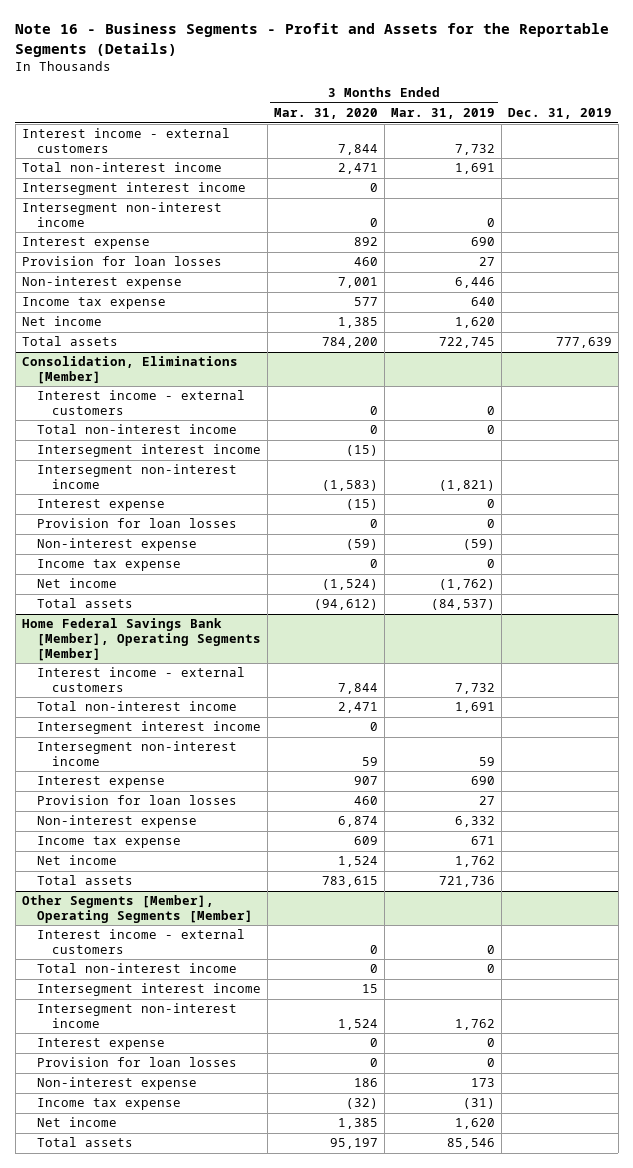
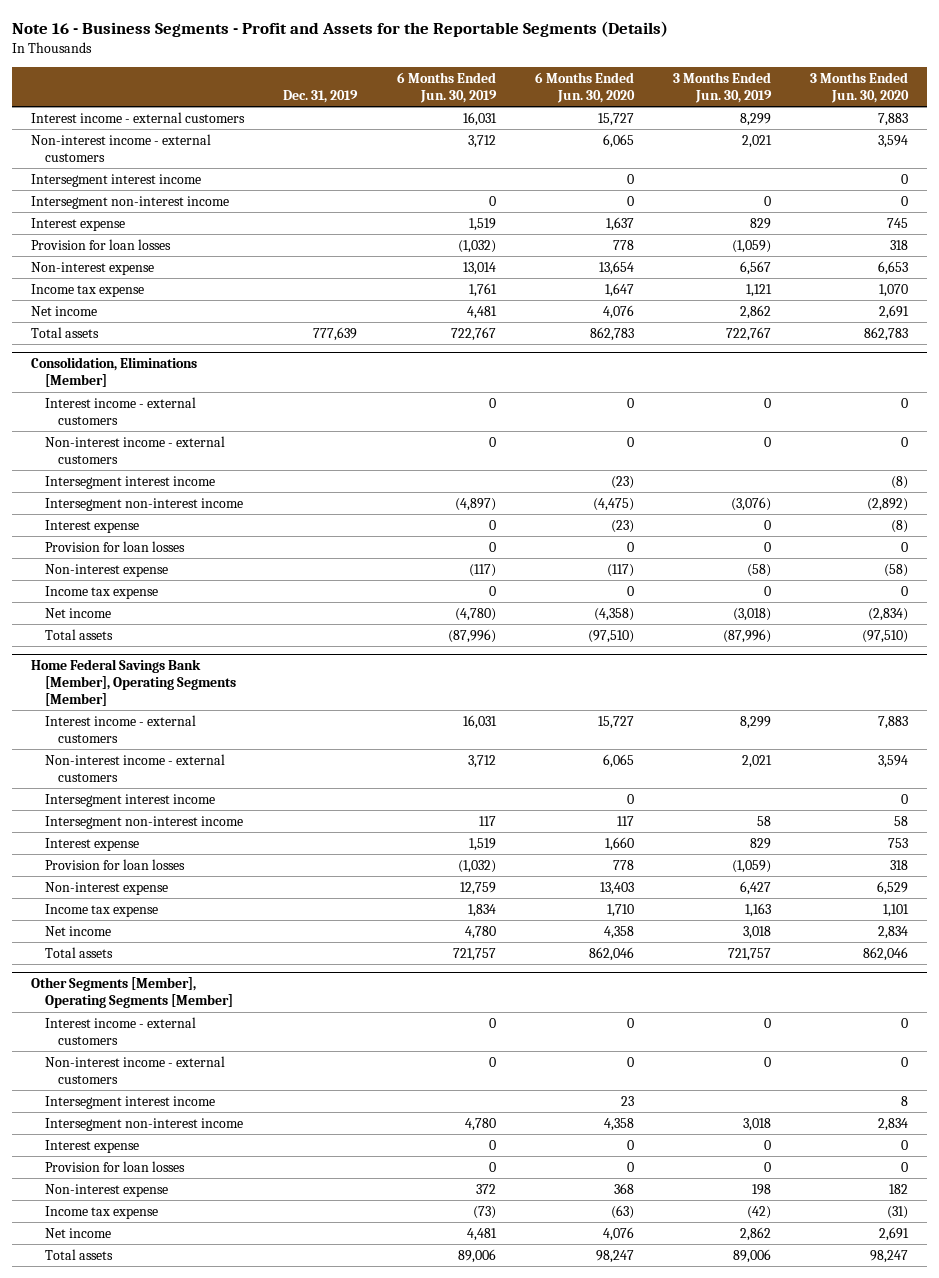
- | 3 Months Ended Mar. 31, 2020 | 3 Months Ended Mar. 31, 2019 | Dec. 31, 2019
+ | Dec. 31, 2019 | 6 Months Ended Jun. 30, 2019 | 6 Months Ended Jun. 30, 2020 | 3 Months Ended Jun. 30, 2019 | 3 Months Ended Jun. 30, 2020
- Total non-interest income | 2,471 | 1,691 |
+ Non-interest income - external customers | | 3,712 | 6,065 | 2,021 | 3,594
@ Consolidation, Eliminations [Member]
- Total non-interest income | 0 | 0 |
+ Non-interest income - external customers | | 0 | 0 | 0 | 0
@ Home Federal Savings Bank [Member], Operating Segments [Member]
- Total non-interest income | 2,471 | 1,691 |
+ Non-interest income - external customers | | 3,712 | 6,065 | 2,021 | 3,594
@ Other Segments [Member], Operating Segments [Member]
- Total non-interest income | 0 | 0 |
+ Non-interest income - external customers | | 0 | 0 | 0 | 0

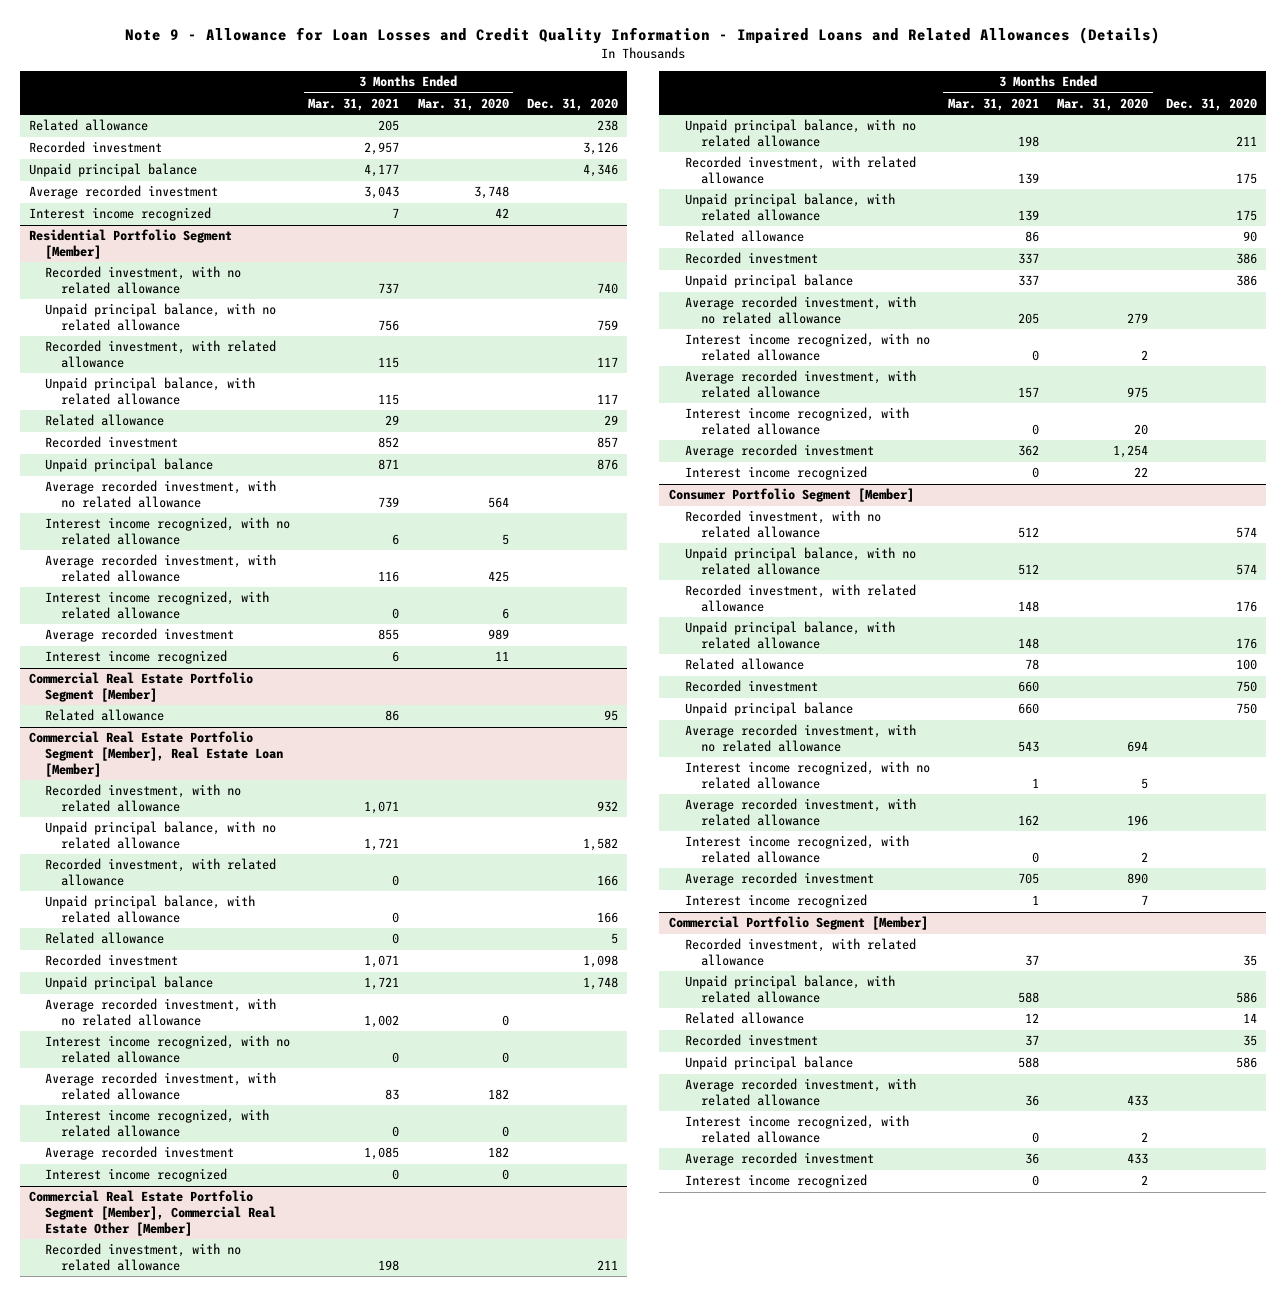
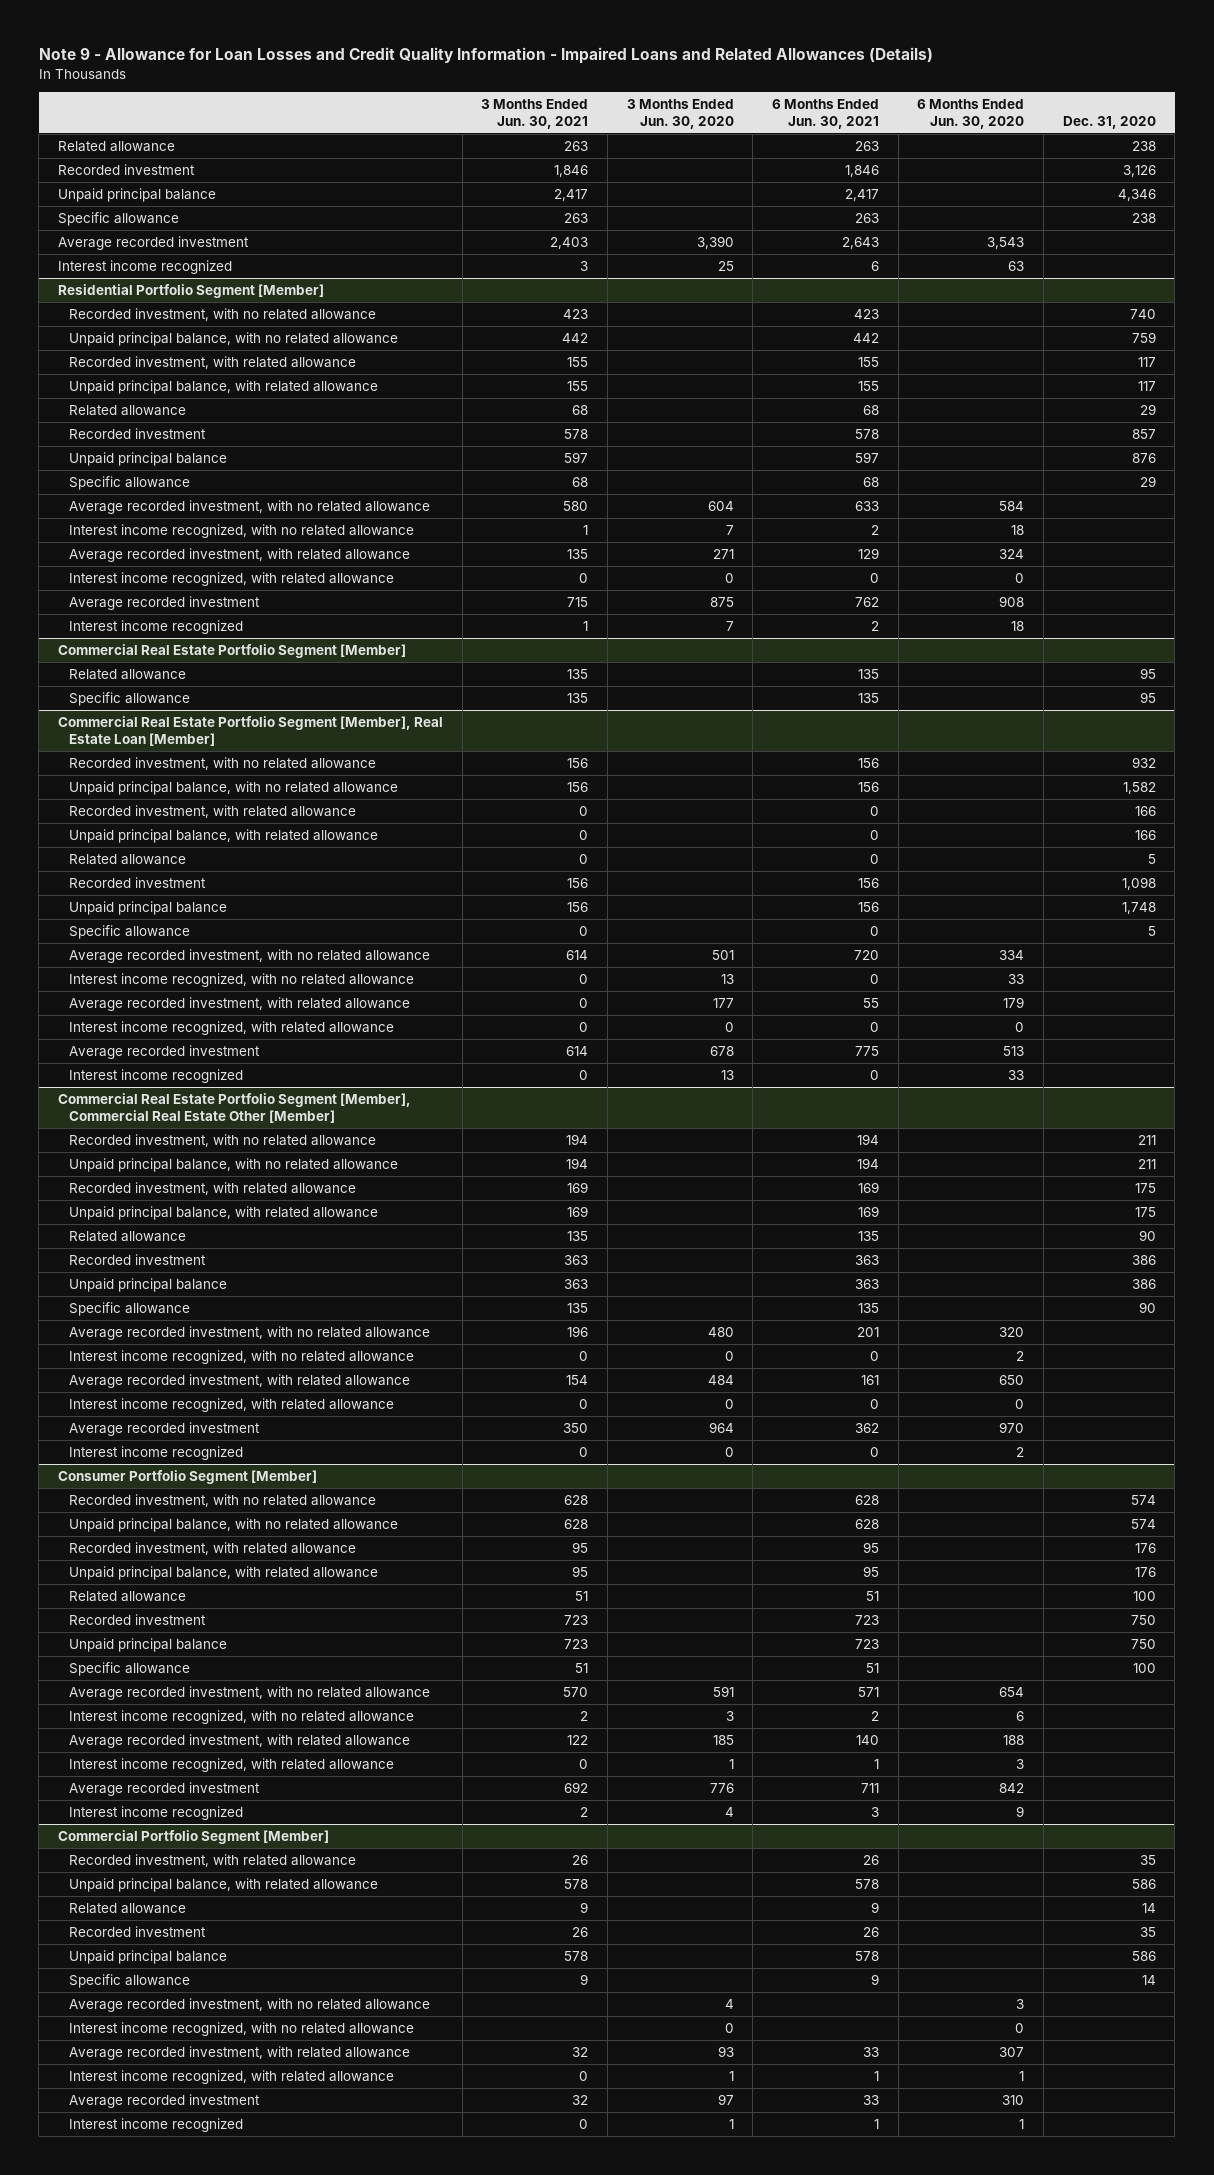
- | 3 Months Ended Mar. 31, 2021 | 3 Months Ended Mar. 31, 2020 | Dec. 31, 2020
+ | 3 Months Ended Jun. 30, 2021 | 3 Months Ended Jun. 30, 2020 | 6 Months Ended Jun. 30, 2021 | 6 Months Ended Jun. 30, 2020 | Dec. 31, 2020
+ Specific allowance | 263 | | 263 | | 238
@ Residential Portfolio Segment [Member]
+ Specific allowance | 68 | | 68 | | 29
@ Commercial Real Estate Portfolio Segment [Member]
+ Specific allowance | 135 | | 135 | | 95
@ Commercial Real Estate Portfolio Segment [Member], Real Estate Loan [Member]
+ Specific allowance | 0 | | 0 | | 5
@ Commercial Real Estate Portfolio Segment [Member], Commercial Real Estate Other [Member]
+ Specific allowance | 135 | | 135 | | 90
@ Consumer Portfolio Segment [Member]
+ Specific allowance | 51 | | 51 | | 100
@ Commercial Portfolio Segment [Member]
+ Specific allowance | 9 | | 9 | | 14
+ Average recorded investment, with no related allowance | | 4 | | 3 |
+ Interest income recognized, with no related allowance | | 0 | | 0 |

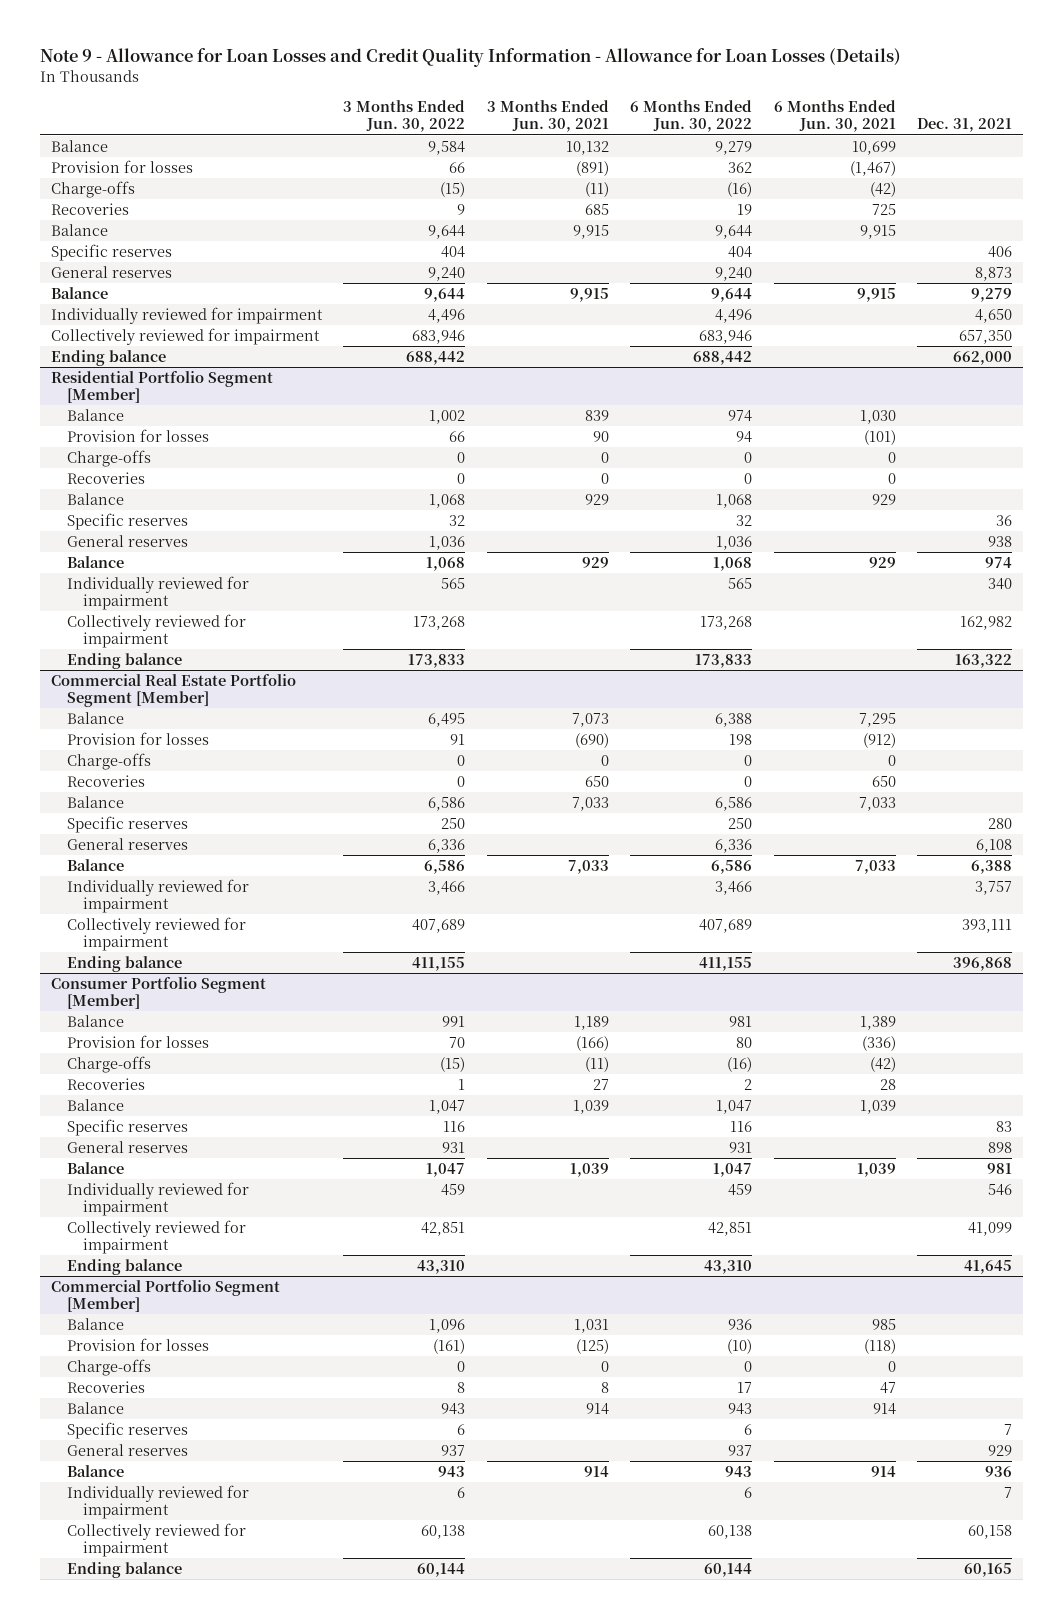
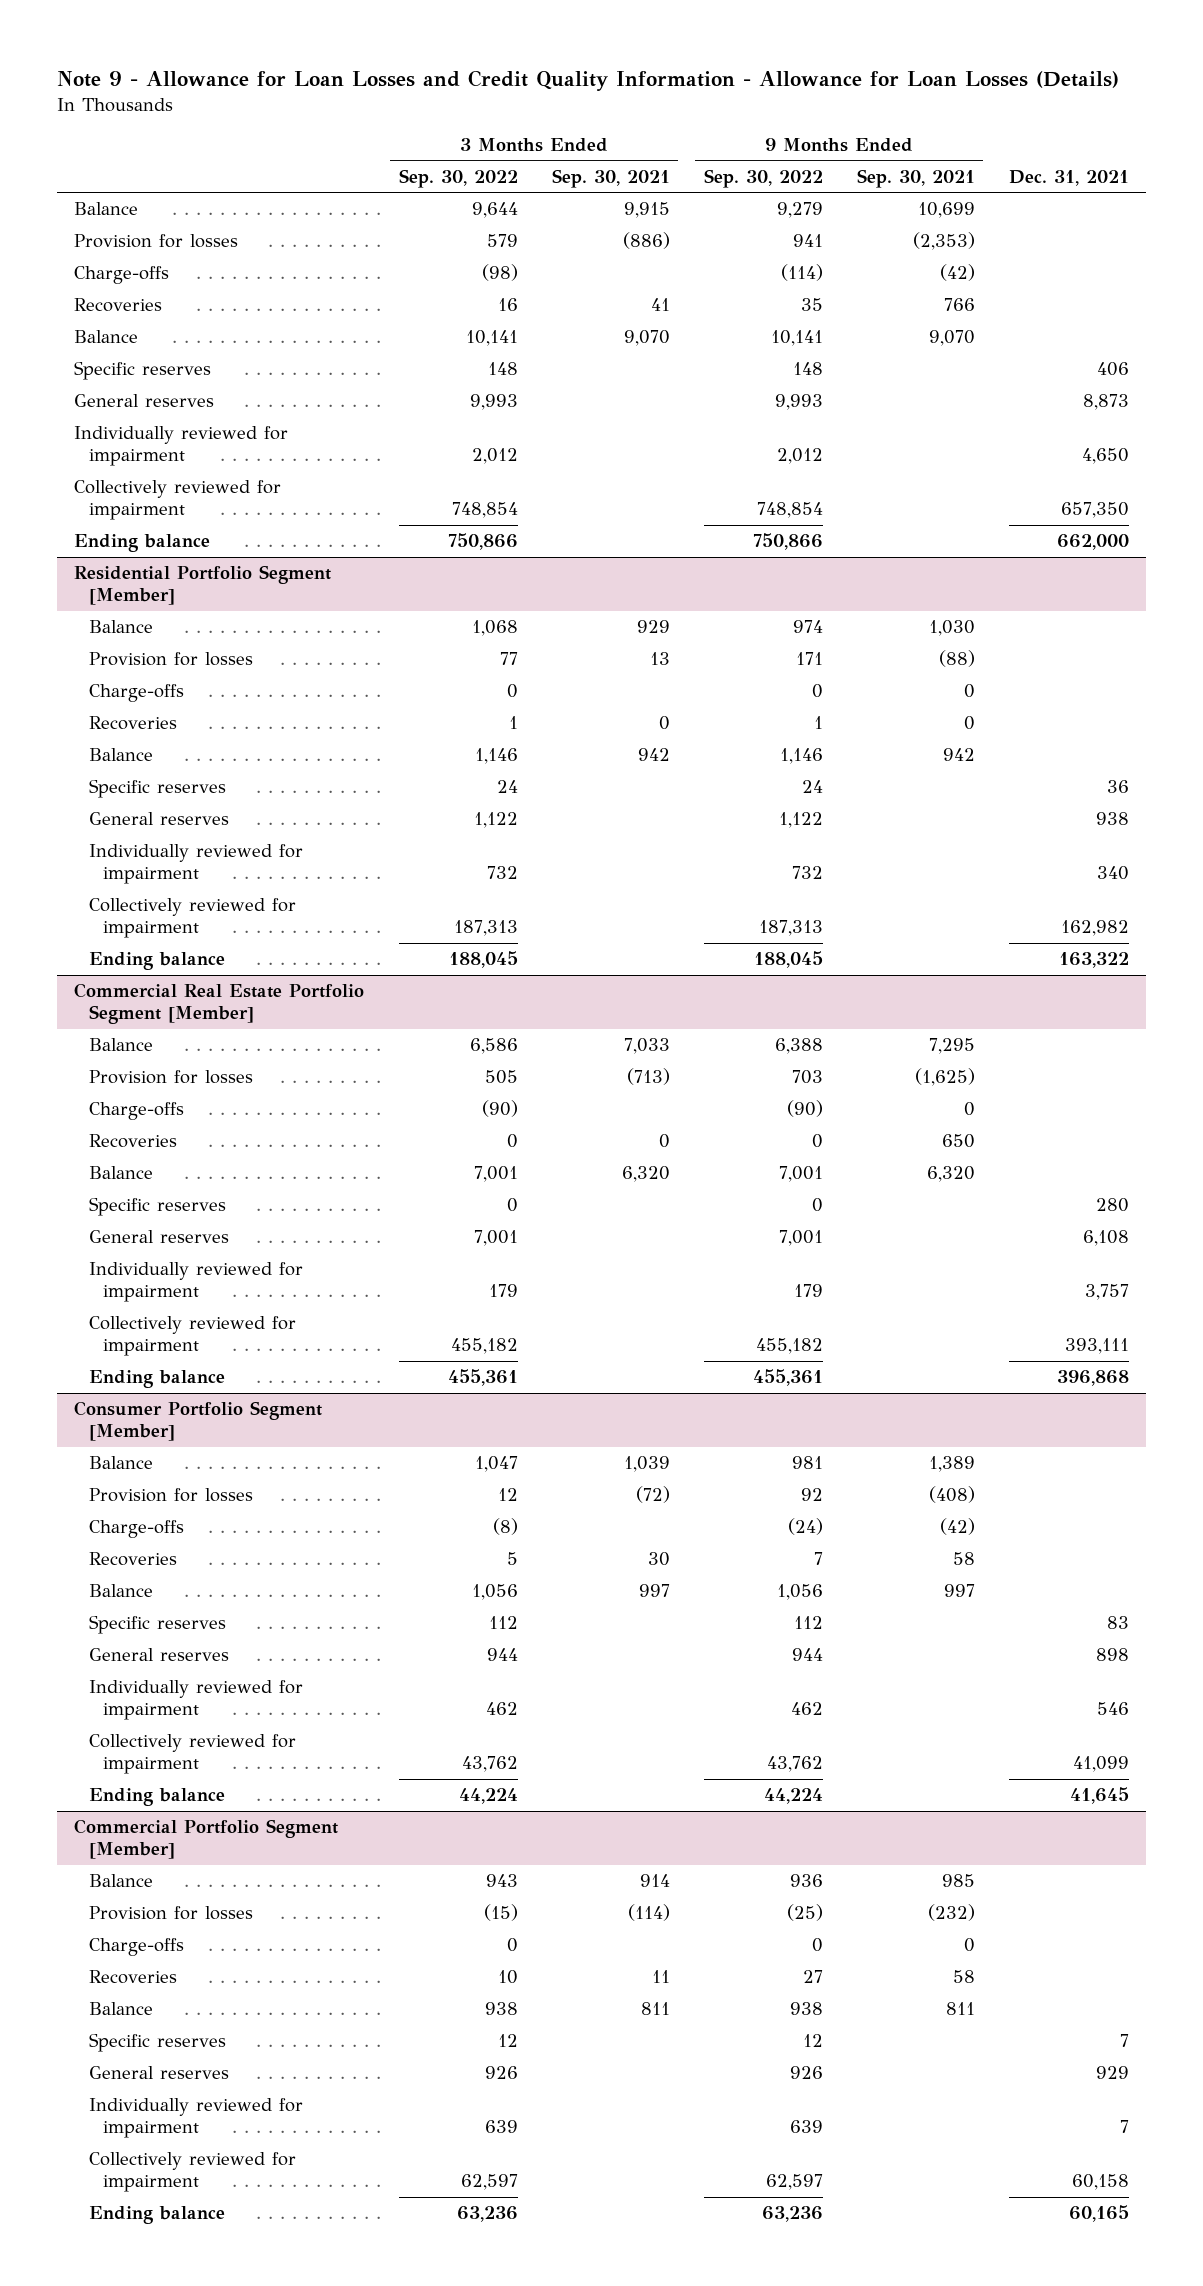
- | 3 Months Ended Jun. 30, 2022 | 3 Months Ended Jun. 30, 2021 | 6 Months Ended Jun. 30, 2022 | 6 Months Ended Jun. 30, 2021 | Dec. 31, 2021
+ | 3 Months Ended Sep. 30, 2022 | 3 Months Ended Sep. 30, 2021 | 9 Months Ended Sep. 30, 2022 | 9 Months Ended Sep. 30, 2021 | Dec. 31, 2021
- Balance | 9,644 | 9,915 | 9,644 | 9,915 | 9,279
@ Residential Portfolio Segment [Member]
- Balance | 1,068 | 929 | 1,068 | 929 | 974
@ Commercial Real Estate Portfolio Segment [Member]
- Balance | 6,586 | 7,033 | 6,586 | 7,033 | 6,388
@ Consumer Portfolio Segment [Member]
- Balance | 1,047 | 1,039 | 1,047 | 1,039 | 981
@ Commercial Portfolio Segment [Member]
- Balance | 943 | 914 | 943 | 914 | 936

